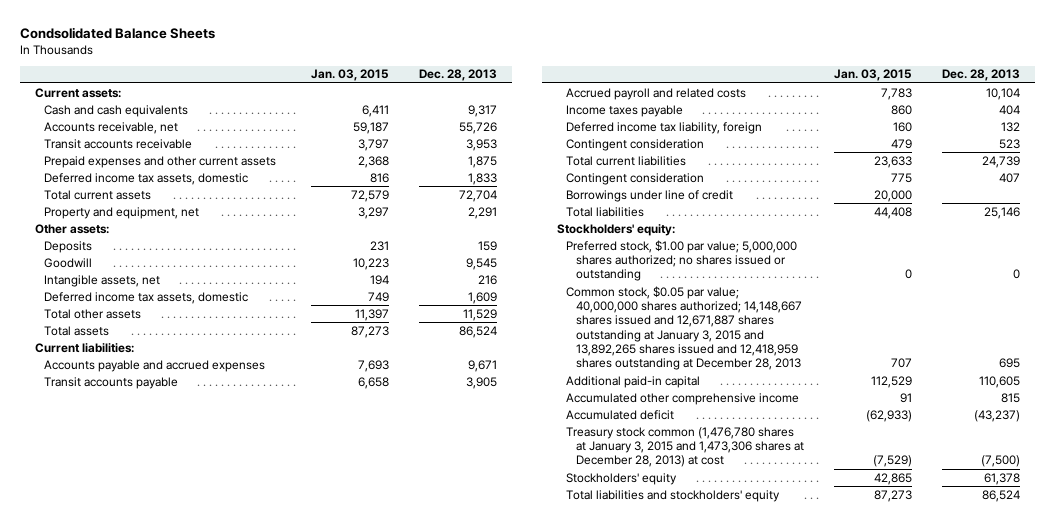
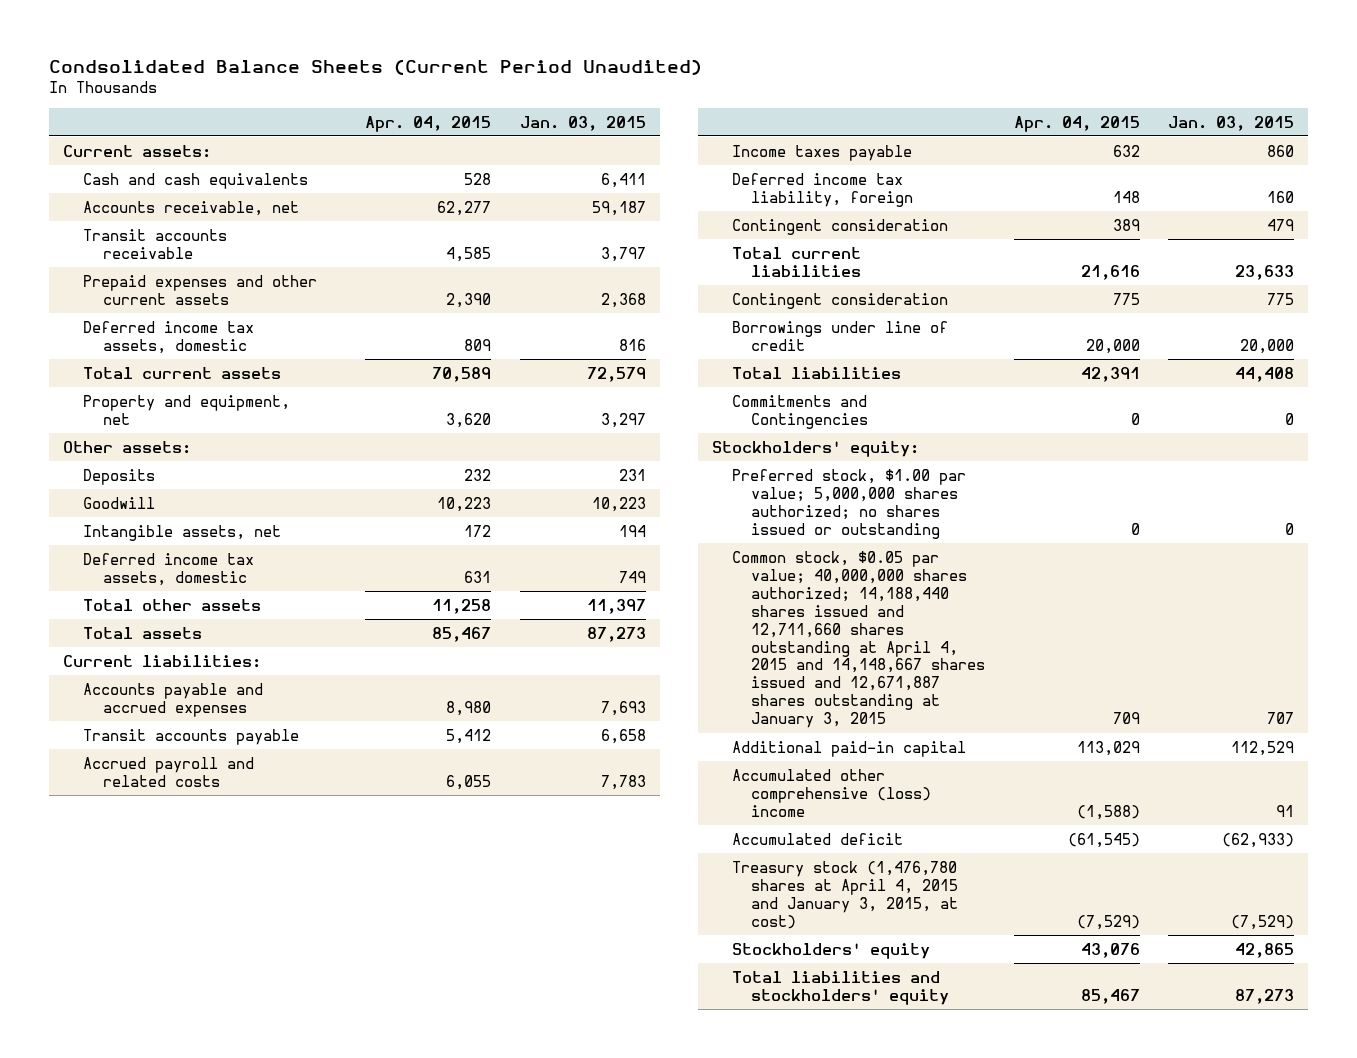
- Condsolidated Balance Sheets
+ Condsolidated Balance Sheets (Current Period Unaudited)
- | Jan. 03, 2015 | Dec. 28, 2013
+ | Apr. 04, 2015 | Jan. 03, 2015
+ Commitments and Contingencies | 0 | 0
- Common stock, $0.05 par value; 40,000,000 shares authorized; 14,148,667 shares issued and 12,671,887 shares outstanding at January 3, 2015 and 13,892,265 shares issued and 12,418,959 shares outstanding at December 28, 2013 | 707 | 695
+ Common stock, $0.05 par value; 40,000,000 shares authorized; 14,188,440 shares issued and 12,711,660 shares outstanding at April 4, 2015 and 14,148,667 shares issued and 12,671,887 shares outstanding at January 3, 2015 | 709 | 707
- Accumulated other comprehensive income | 91 | 815
+ Accumulated other comprehensive (loss) income | (1,588) | 91
- Treasury stock common (1,476,780 shares at January 3, 2015 and 1,473,306 shares at December 28, 2013) at cost | (7,529) | (7,500)
+ Treasury stock (1,476,780 shares at April 4, 2015 and January 3, 2015, at cost) | (7,529) | (7,529)

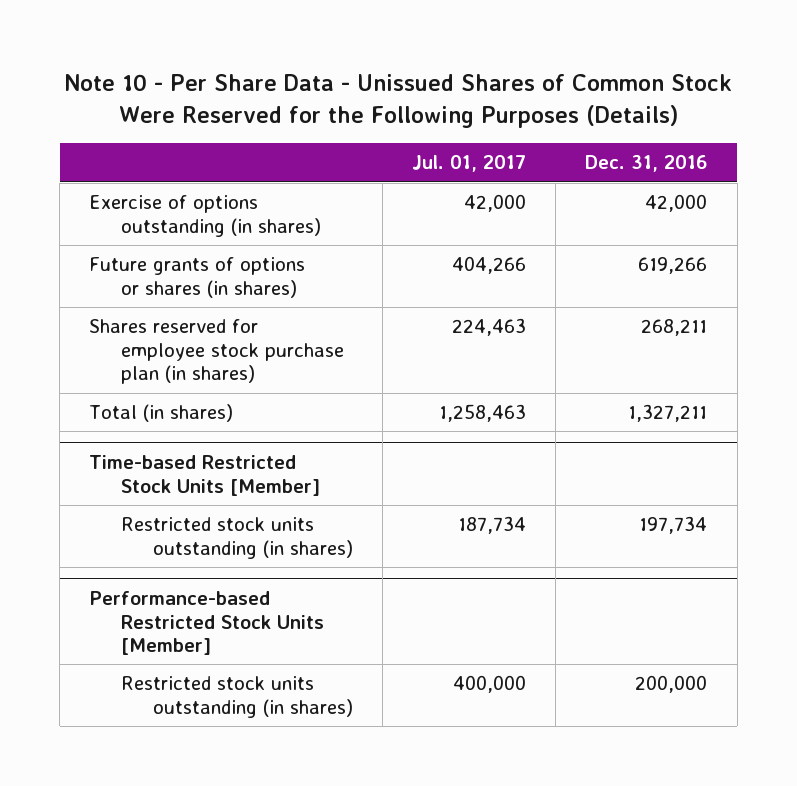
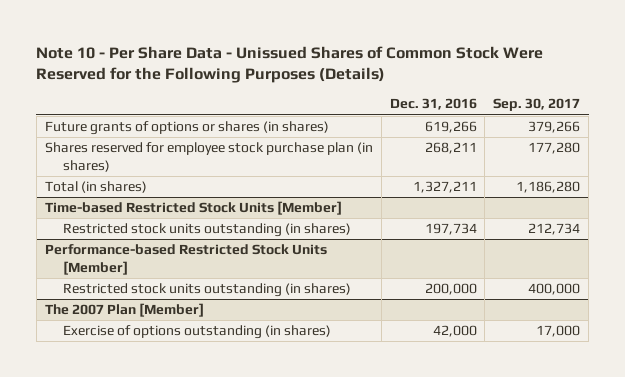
- | Jul. 01, 2017 | Dec. 31, 2016
+ | Dec. 31, 2016 | Sep. 30, 2017
- Exercise of options outstanding (in shares) | 42,000 | 42,000
+ The 2007 Plan [Member]
+ Exercise of options outstanding (in shares) | 42,000 | 17,000

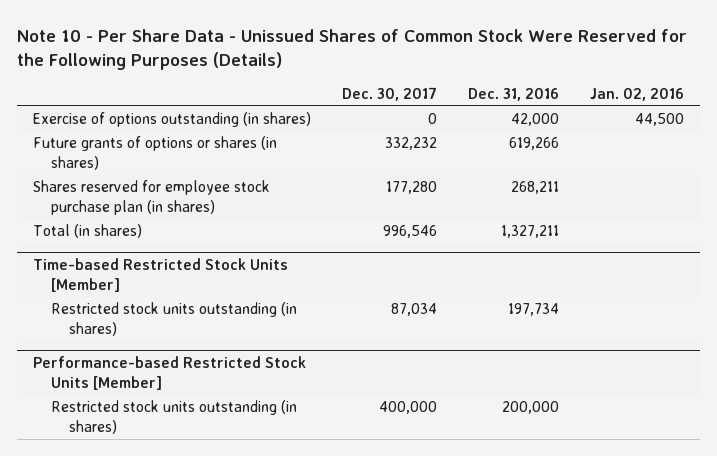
- | Dec. 31, 2016 | Sep. 30, 2017
+ | Dec. 30, 2017 | Dec. 31, 2016 | Jan. 02, 2016
+ Exercise of options outstanding (in shares) | 0 | 42,000 | 44,500
- The 2007 Plan [Member]
- Exercise of options outstanding (in shares) | 42,000 | 17,000

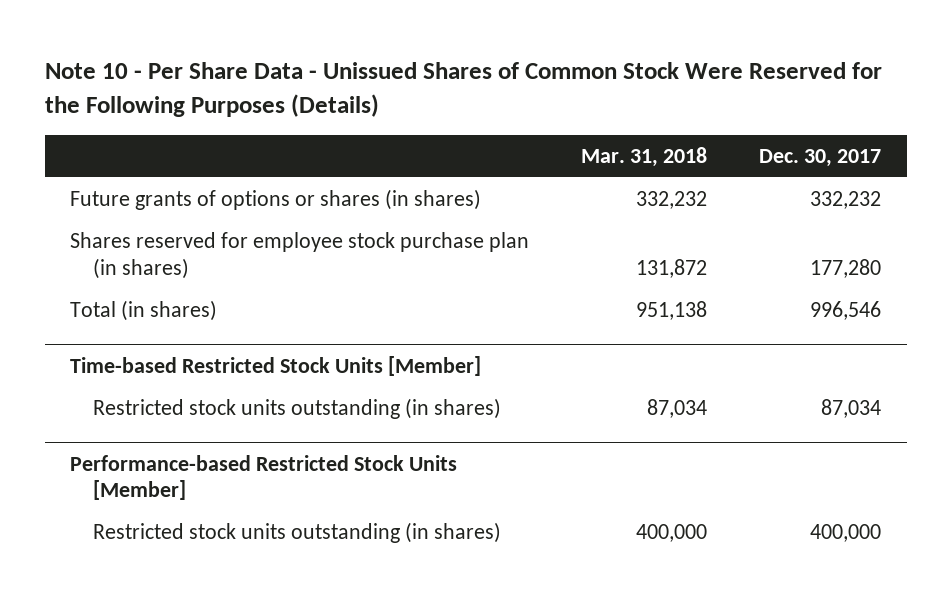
- | Dec. 30, 2017 | Dec. 31, 2016 | Jan. 02, 2016
+ | Mar. 31, 2018 | Dec. 30, 2017
- Exercise of options outstanding (in shares) | 0 | 42,000 | 44,500

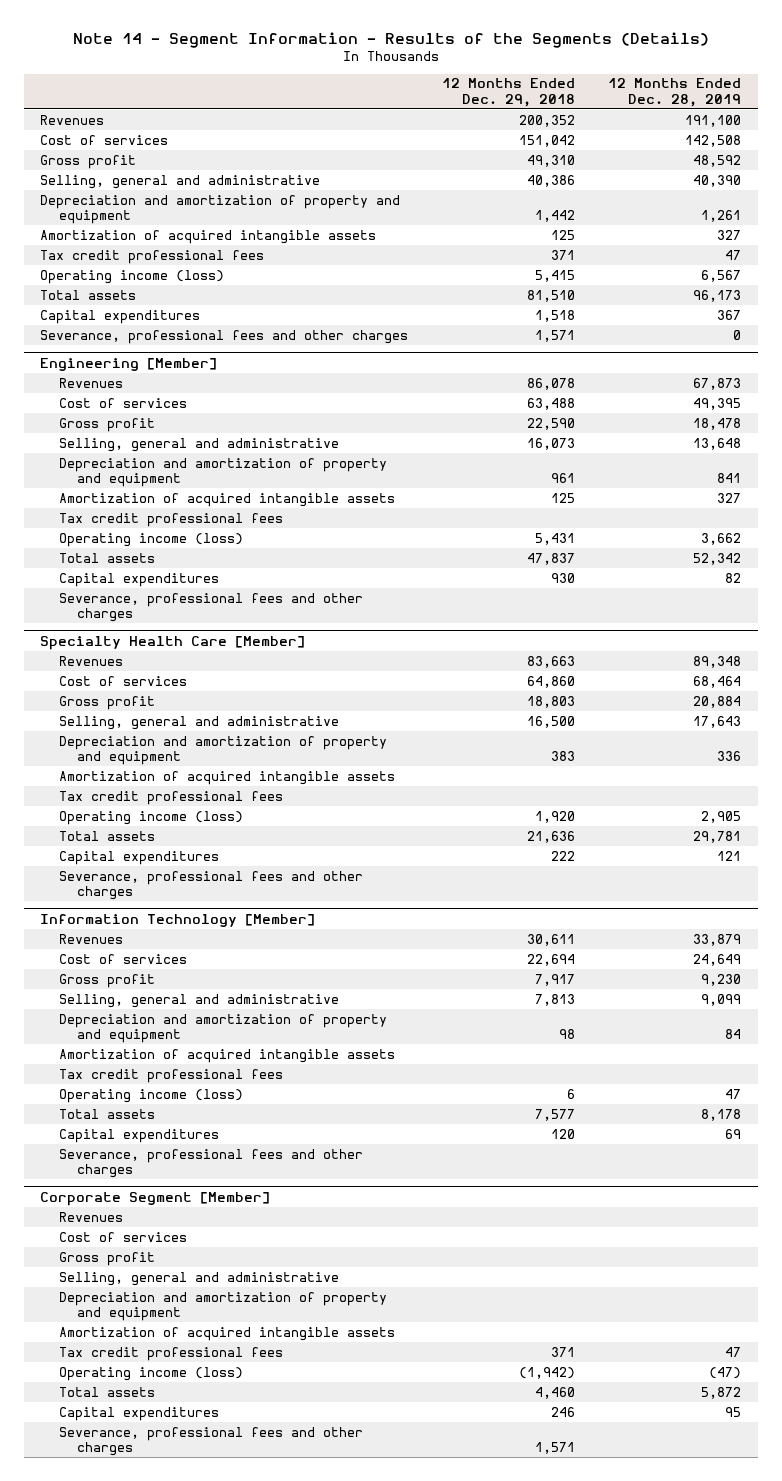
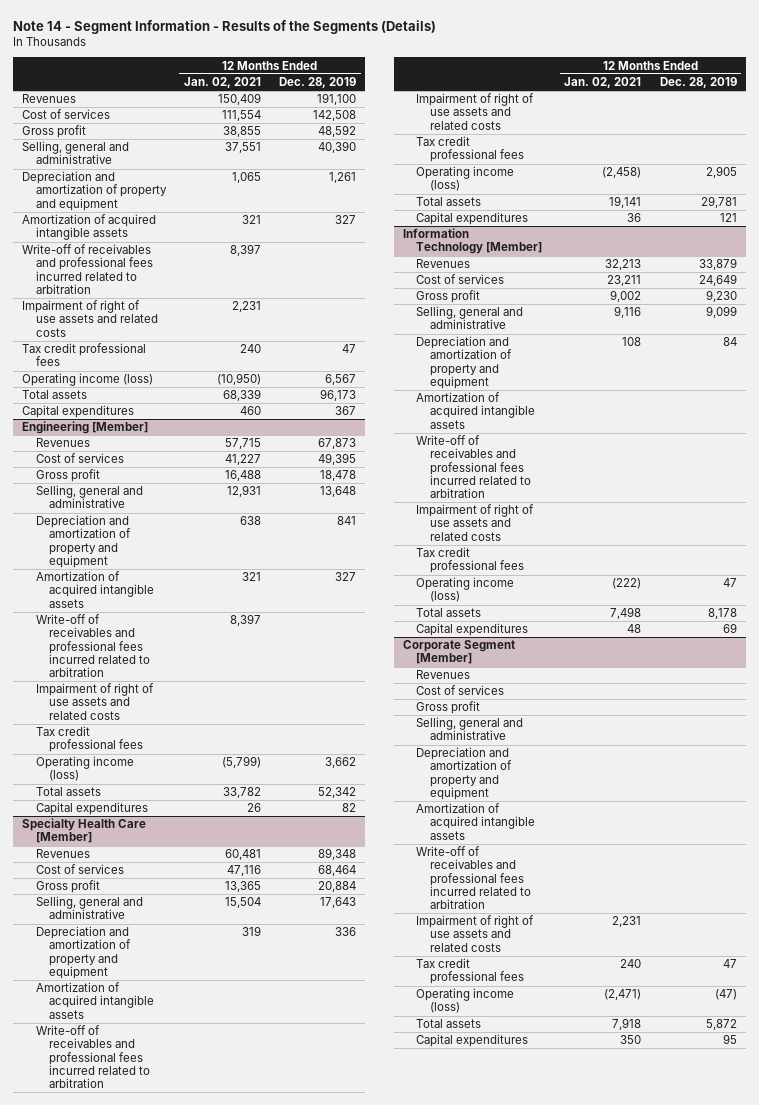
- | 12 Months Ended Dec. 29, 2018 | 12 Months Ended Dec. 28, 2019
+ | 12 Months Ended Jan. 02, 2021 | 12 Months Ended Dec. 28, 2019
+ Write-off of receivables and professional fees incurred related to arbitration | 8,397 |
+ Impairment of right of use assets and related costs | 2,231 |
- Severance, professional fees and other charges | 1,571 | 0
@ Engineering [Member]
+ Write-off of receivables and professional fees incurred related to arbitration | 8,397 |
+ Impairment of right of use assets and related costs
- Severance, professional fees and other charges
@ Specialty Health Care [Member]
+ Write-off of receivables and professional fees incurred related to arbitration
+ Impairment of right of use assets and related costs
- Severance, professional fees and other charges
@ Information Technology [Member]
+ Write-off of receivables and professional fees incurred related to arbitration
+ Impairment of right of use assets and related costs
- Severance, professional fees and other charges
@ Corporate Segment [Member]
+ Write-off of receivables and professional fees incurred related to arbitration
+ Impairment of right of use assets and related costs | 2,231 |
- Severance, professional fees and other charges | 1,571 |

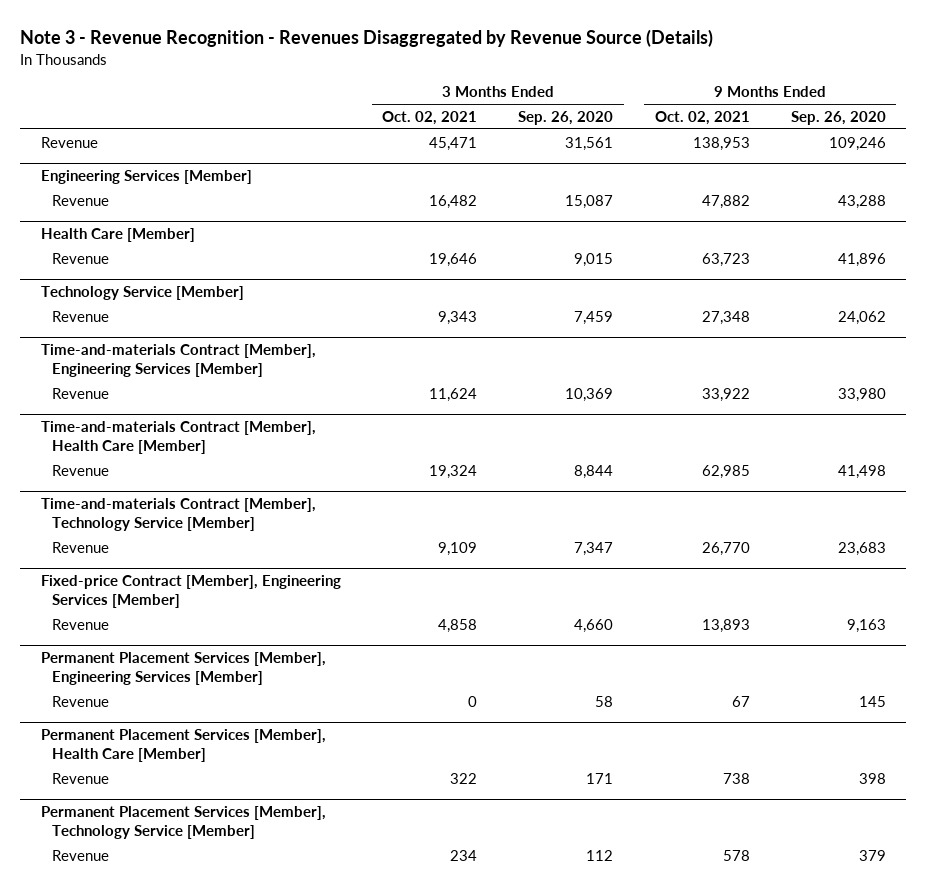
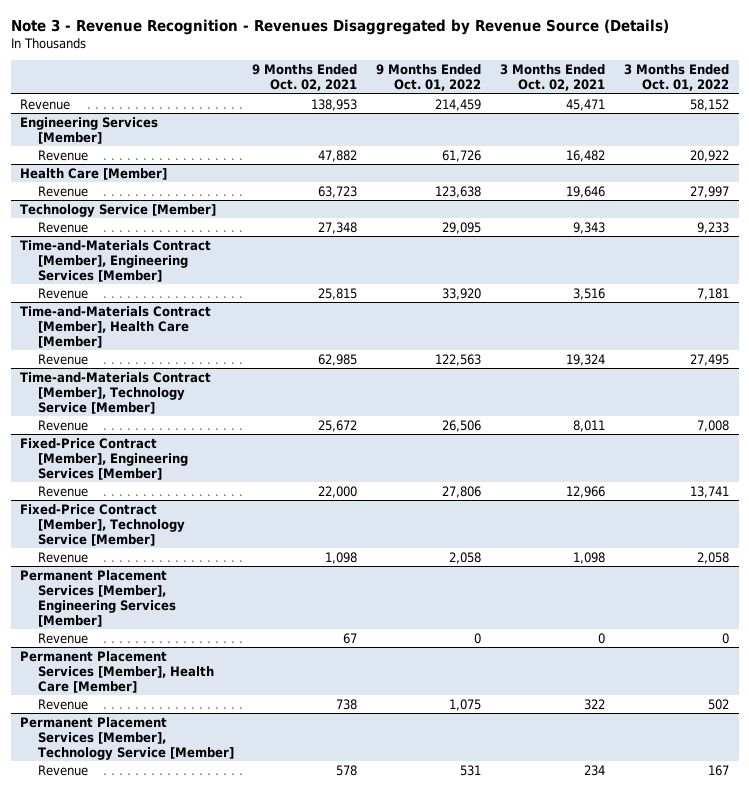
- | 3 Months Ended Oct. 02, 2021 | 3 Months Ended Sep. 26, 2020 | 9 Months Ended Oct. 02, 2021 | 9 Months Ended Sep. 26, 2020
+ | 9 Months Ended Oct. 02, 2021 | 9 Months Ended Oct. 01, 2022 | 3 Months Ended Oct. 02, 2021 | 3 Months Ended Oct. 01, 2022
- Time-and-materials Contract [Member], Engineering Services [Member]
- Revenue | 11,624 | 10,369 | 33,922 | 33,980
- Time-and-materials Contract [Member], Health Care [Member]
+ Time-and-Materials Contract [Member], Engineering Services [Member]
+ Revenue | 25,815 | 33,920 | 3,516 | 7,181
+ Time-and-Materials Contract [Member], Health Care [Member]
- Time-and-materials Contract [Member], Technology Service [Member]
- Revenue | 9,109 | 7,347 | 26,770 | 23,683
- Fixed-price Contract [Member], Engineering Services [Member]
- Revenue | 4,858 | 4,660 | 13,893 | 9,163
+ Time-and-Materials Contract [Member], Technology Service [Member]
+ Revenue | 25,672 | 26,506 | 8,011 | 7,008
+ Fixed-Price Contract [Member], Engineering Services [Member]
+ Revenue | 22,000 | 27,806 | 12,966 | 13,741
+ Fixed-Price Contract [Member], Technology Service [Member]
+ Revenue | 1,098 | 2,058 | 1,098 | 2,058

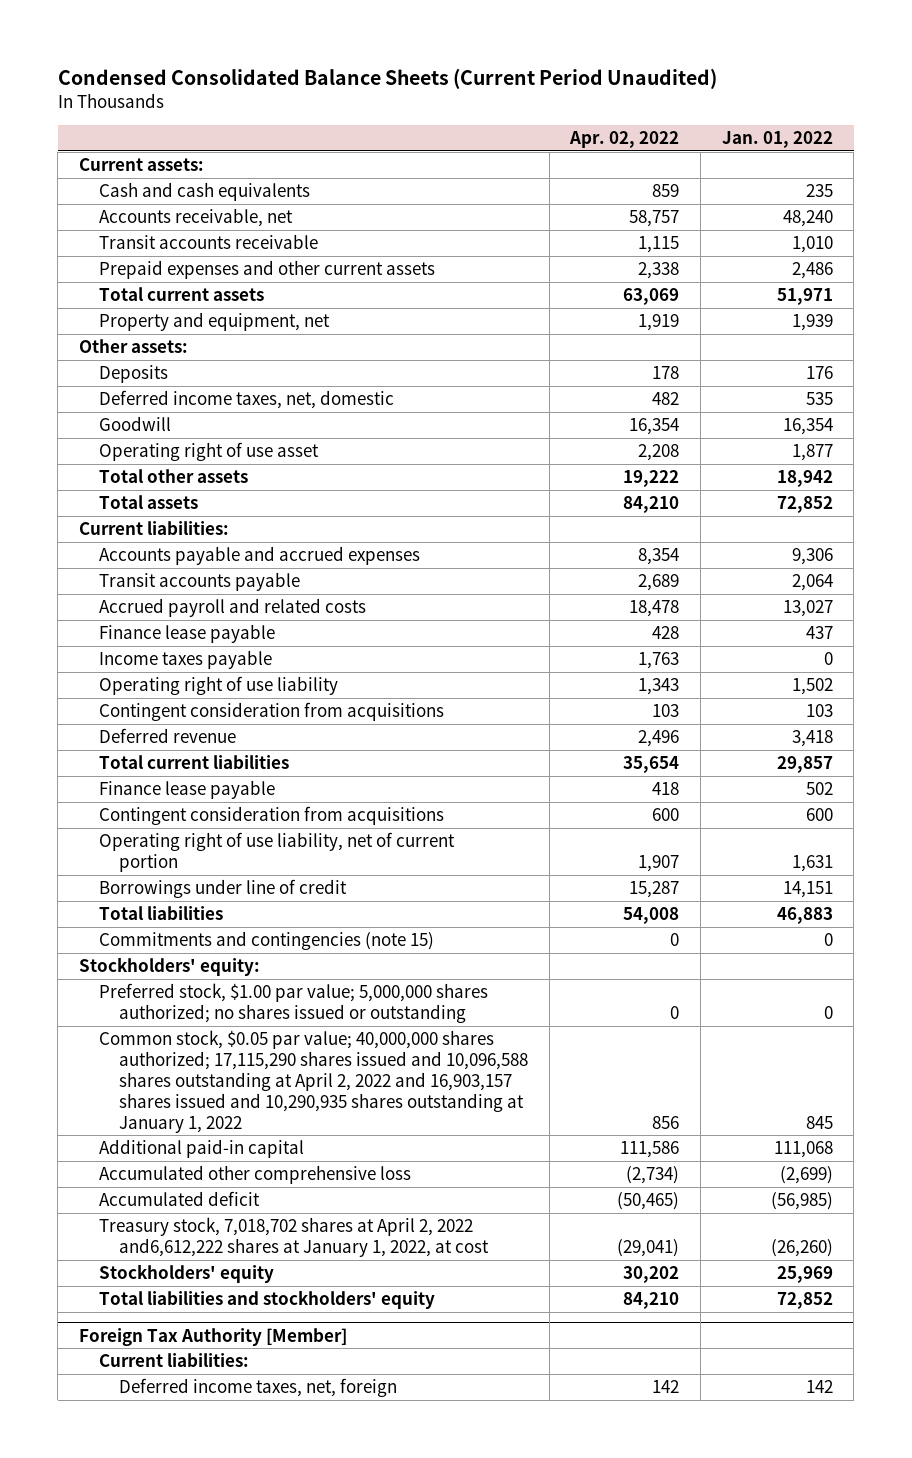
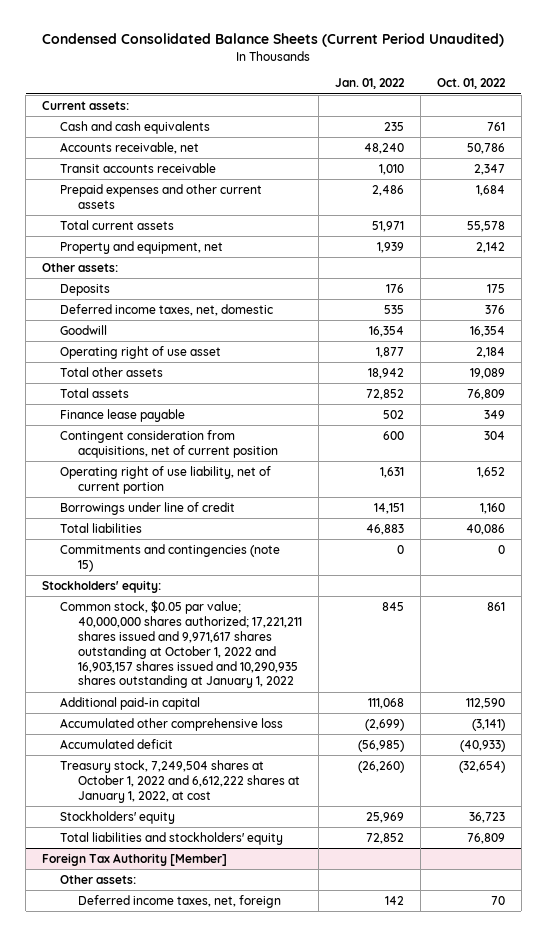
- | Apr. 02, 2022 | Jan. 01, 2022
+ | Jan. 01, 2022 | Oct. 01, 2022
- Current liabilities:
- Accounts payable and accrued expenses | 8,354 | 9,306
- Transit accounts payable | 2,689 | 2,064
- Accrued payroll and related costs | 18,478 | 13,027
- Finance lease payable | 428 | 437
- Income taxes payable | 1,763 | 0
- Operating right of use liability | 1,343 | 1,502
- Contingent consideration from acquisitions | 103 | 103
- Deferred revenue | 2,496 | 3,418
- Total current liabilities | 35,654 | 29,857
- Contingent consideration from acquisitions | 600 | 600
+ Contingent consideration from acquisitions, net of current position | 600 | 304
- Preferred stock, $1.00 par value; 5,000,000 shares authorized; no shares issued or outstanding | 0 | 0
- Common stock, $0.05 par value; 40,000,000 shares authorized; 17,115,290 shares issued and 10,096,588 shares outstanding at April 2, 2022 and 16,903,157 shares issued and 10,290,935 shares outstanding at January 1, 2022 | 856 | 845
+ Common stock, $0.05 par value; 40,000,000 shares authorized; 17,221,211 shares issued and 9,971,617 shares outstanding at October 1, 2022 and 16,903,157 shares issued and 10,290,935 shares outstanding at January 1, 2022 | 845 | 861
- Treasury stock, 7,018,702 shares at April 2, 2022 and6,612,222 shares at January 1, 2022, at cost | (29,041) | (26,260)
+ Treasury stock, 7,249,504 shares at October 1, 2022 and 6,612,222 shares at January 1, 2022, at cost | (26,260) | (32,654)
@ Foreign Tax Authority [Member]
- Current liabilities:
+ Other assets:

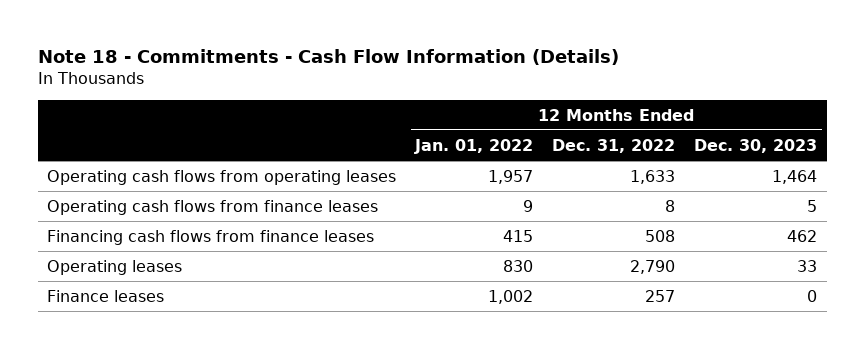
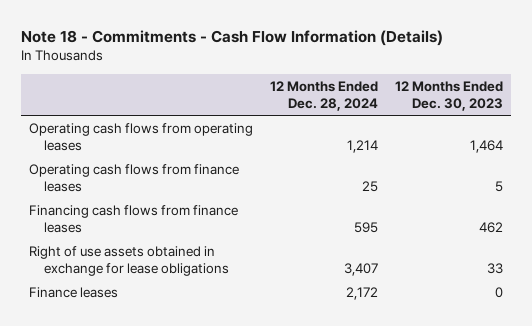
- | 12 Months Ended Jan. 01, 2022 | 12 Months Ended Dec. 31, 2022 | 12 Months Ended Dec. 30, 2023
+ | 12 Months Ended Dec. 28, 2024 | 12 Months Ended Dec. 30, 2023
- Operating leases | 830 | 2,790 | 33
+ Right of use assets obtained in exchange for lease obligations | 3,407 | 33

